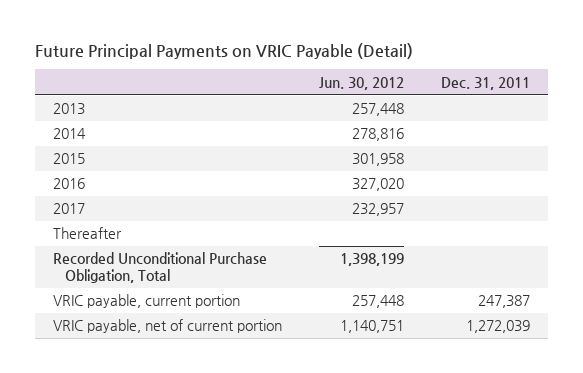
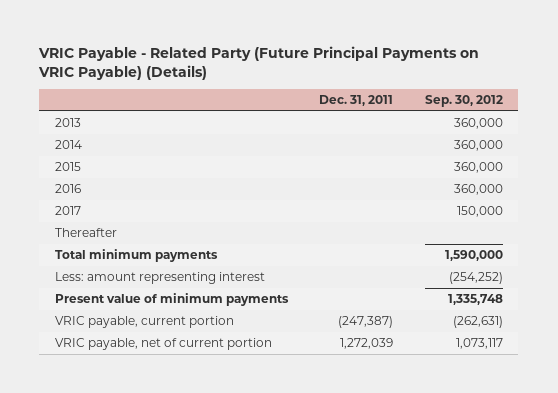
- Future Principal Payments on VRIC Payable (Detail)
+ VRIC Payable - Related Party (Future Principal Payments on VRIC Payable) (Details)
- | Jun. 30, 2012 | Dec. 31, 2011
+ | Dec. 31, 2011 | Sep. 30, 2012
- Recorded Unconditional Purchase Obligation, Total | 1,398,199 |
- VRIC payable, current portion | 257,448 | 247,387
+ Total minimum payments | | 1,590,000
+ Less: amount representing interest | | (254,252)
+ Present value of minimum payments | | 1,335,748
+ VRIC payable, current portion | (247,387) | (262,631)

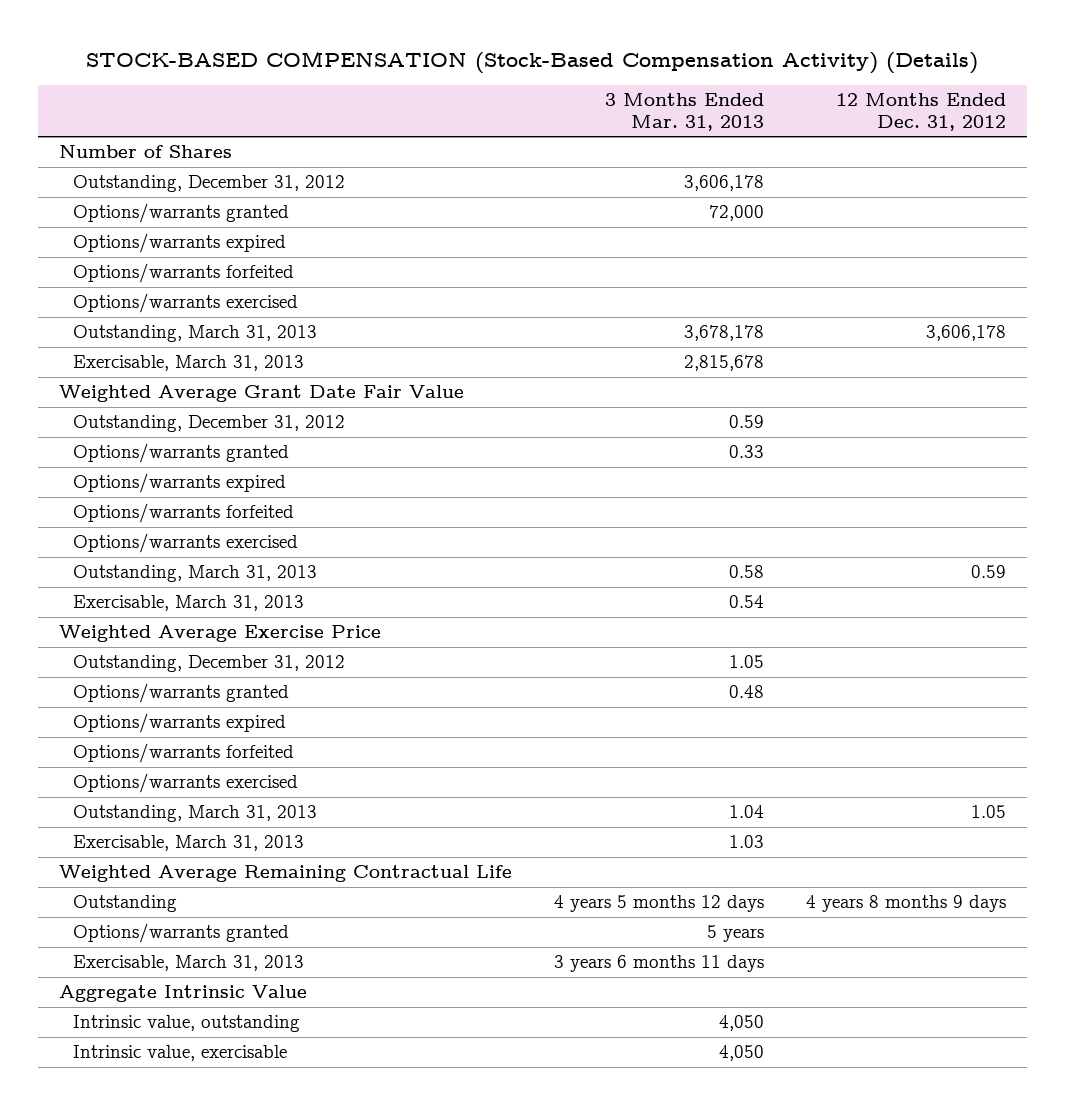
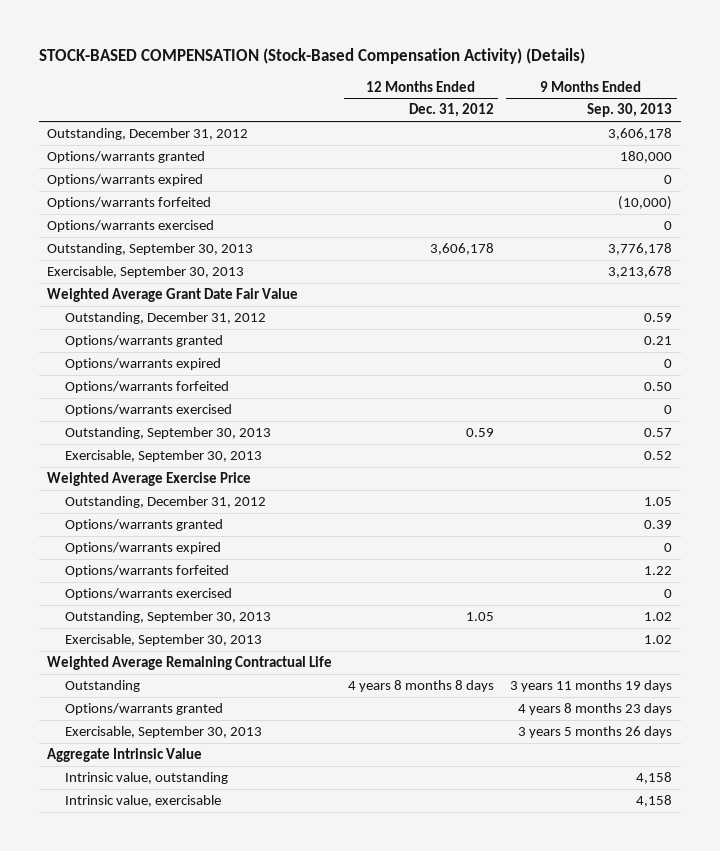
- | 3 Months Ended Mar. 31, 2013 | 12 Months Ended Dec. 31, 2012
+ | 12 Months Ended Dec. 31, 2012 | 9 Months Ended Sep. 30, 2013
- Number of Shares
- Outstanding, March 31, 2013 | 3,678,178 | 3,606,178
- Exercisable, March 31, 2013 | 2,815,678 |
+ Outstanding, September 30, 2013 | 3,606,178 | 3,776,178
+ Exercisable, September 30, 2013 | | 3,213,678
- Outstanding, March 31, 2013 | 0.58 | 0.59
- Exercisable, March 31, 2013 | 0.54 |
+ Outstanding, September 30, 2013 | 0.59 | 0.57
+ Exercisable, September 30, 2013 | | 0.52
- Outstanding, March 31, 2013 | 1.04 | 1.05
- Exercisable, March 31, 2013 | 1.03 |
+ Outstanding, September 30, 2013 | 1.05 | 1.02
+ Exercisable, September 30, 2013 | | 1.02
- Outstanding | 4 years 5 months 12 days | 4 years 8 months 9 days
+ Outstanding | 4 years 8 months 8 days | 3 years 11 months 19 days
- Exercisable, March 31, 2013 | 3 years 6 months 11 days |
+ Exercisable, September 30, 2013 | | 3 years 5 months 26 days

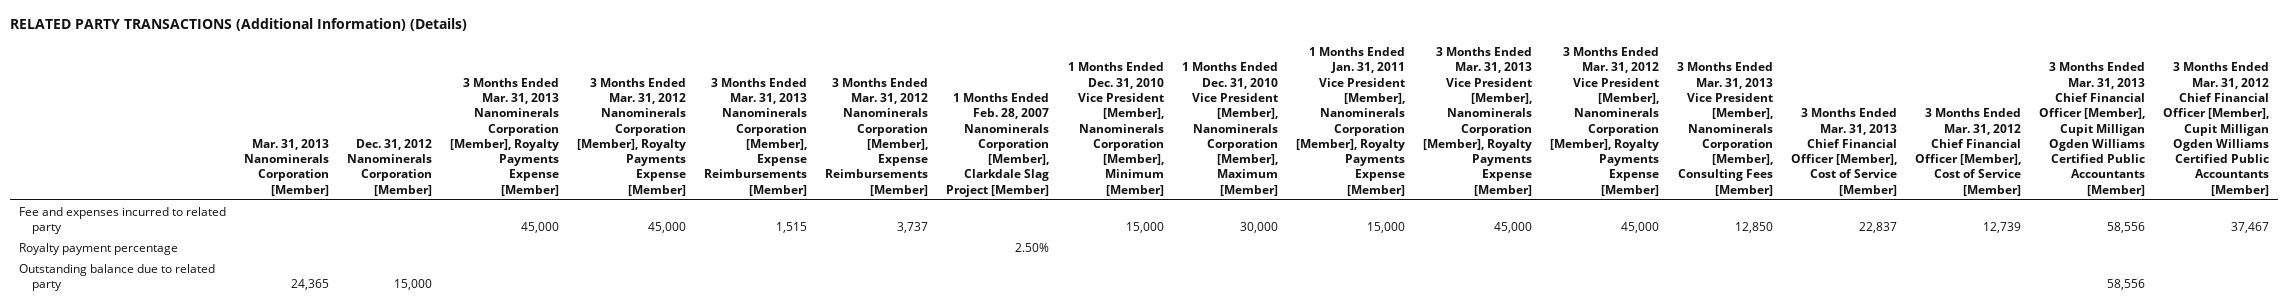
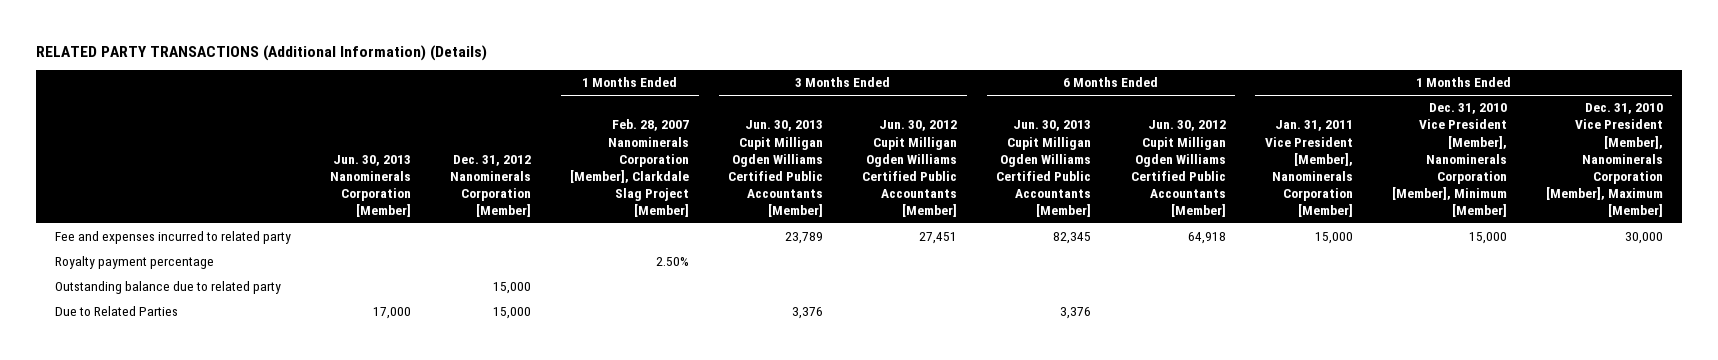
- | Mar. 31, 2013 Nanominerals Corporation [Member] | Dec. 31, 2012 Nanominerals Corporation [Member] | 3 Months Ended Mar. 31, 2013 Nanominerals Corporation [Member], Royalty Payments Expense [Member] | 3 Months Ended Mar. 31, 2012 Nanominerals Corporation [Member], Royalty Payments Expense [Member] | 3 Months Ended Mar. 31, 2013 Nanominerals Corporation [Member], Expense Reimbursements [Member] | 3 Months Ended Mar. 31, 2012 Nanominerals Corporation [Member], Expense Reimbursements [Member] | 1 Months Ended Feb. 28, 2007 Nanominerals Corporation [Member], Clarkdale Slag Project [Member] | 1 Months Ended Dec. 31, 2010 Vice President [Member], Nanominerals Corporation [Member], Minimum [Member] | 1 Months Ended Dec. 31, 2010 Vice President [Member], Nanominerals Corporation [Member], Maximum [Member] | 1 Months Ended Jan. 31, 2011 Vice President [Member], Nanominerals Corporation [Member], Royalty Payments Expense [Member] | 3 Months Ended Mar. 31, 2013 Vice President [Member], Nanominerals Corporation [Member], Royalty Payments Expense [Member] | 3 Months Ended Mar. 31, 2012 Vice President [Member], Nanominerals Corporation [Member], Royalty Payments Expense [Member] | 3 Months Ended Mar. 31, 2013 Vice President [Member], Nanominerals Corporation [Member], Consulting Fees [Member] | 3 Months Ended Mar. 31, 2013 Chief Financial Officer [Member], Cost of Service [Member] | 3 Months Ended Mar. 31, 2012 Chief Financial Officer [Member], Cost of Service [Member] | 3 Months Ended Mar. 31, 2013 Chief Financial Officer [Member], Cupit Milligan Ogden Williams Certified Public Accountants [Member] | 3 Months Ended Mar. 31, 2012 Chief Financial Officer [Member], Cupit Milligan Ogden Williams Certified Public Accountants [Member]
+ | Jun. 30, 2013 Nanominerals Corporation [Member] | Dec. 31, 2012 Nanominerals Corporation [Member] | 1 Months Ended Feb. 28, 2007 Nanominerals Corporation [Member], Clarkdale Slag Project [Member] | 3 Months Ended Jun. 30, 2013 Cupit Milligan Ogden Williams Certified Public Accountants [Member] | 3 Months Ended Jun. 30, 2012 Cupit Milligan Ogden Williams Certified Public Accountants [Member] | 6 Months Ended Jun. 30, 2013 Cupit Milligan Ogden Williams Certified Public Accountants [Member] | 6 Months Ended Jun. 30, 2012 Cupit Milligan Ogden Williams Certified Public Accountants [Member] | 1 Months Ended Jan. 31, 2011 Vice President [Member], Nanominerals Corporation [Member] | 1 Months Ended Dec. 31, 2010 Vice President [Member], Nanominerals Corporation [Member], Minimum [Member] | 1 Months Ended Dec. 31, 2010 Vice President [Member], Nanominerals Corporation [Member], Maximum [Member]
+ Due to Related Parties | 17,000 | 15,000 | | 3,376 | | 3,376 | | | |

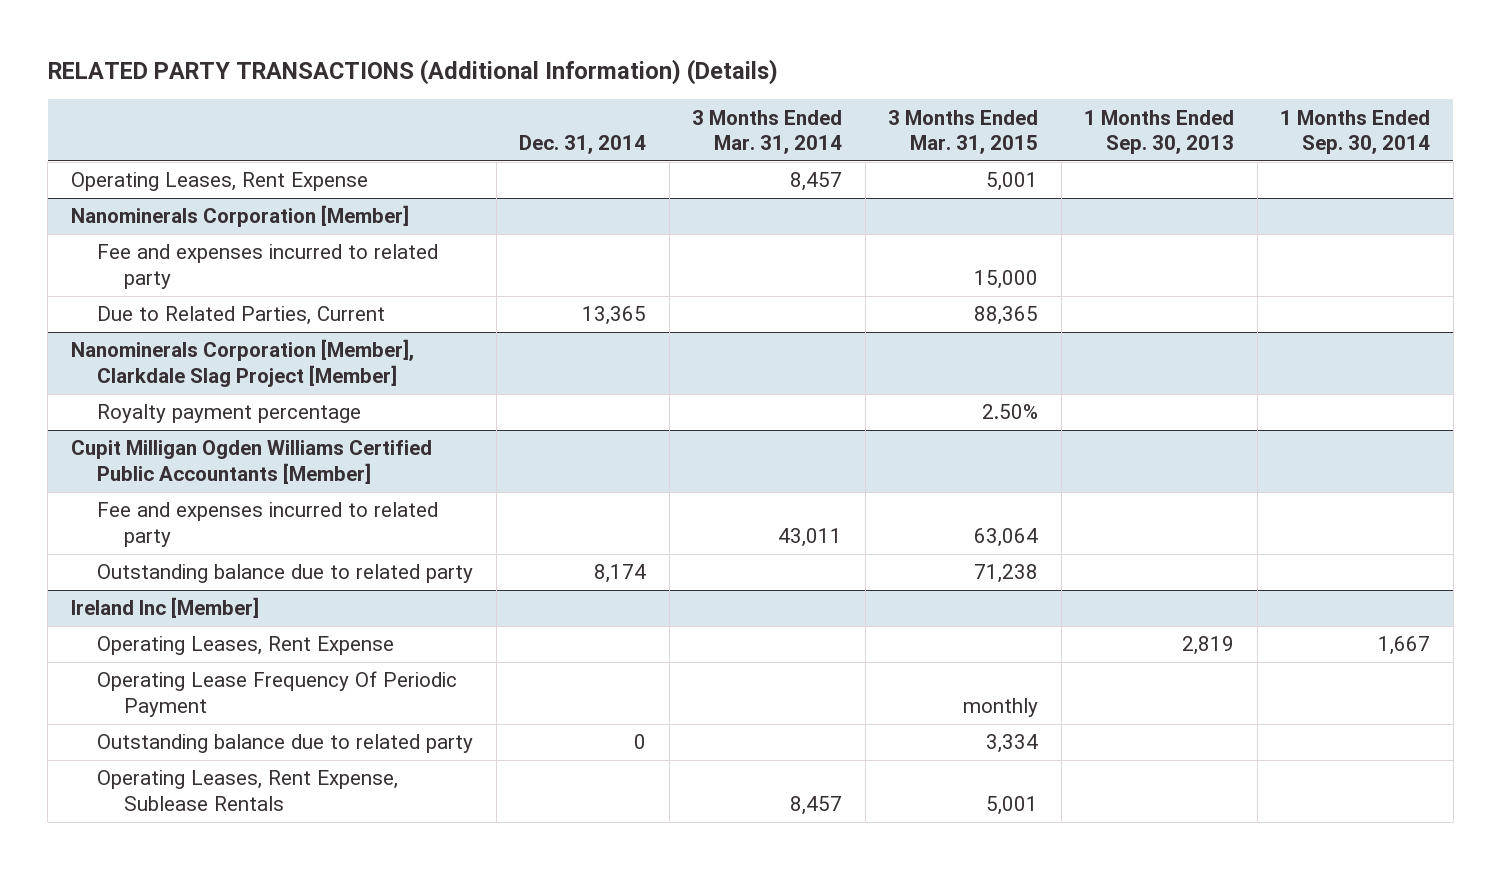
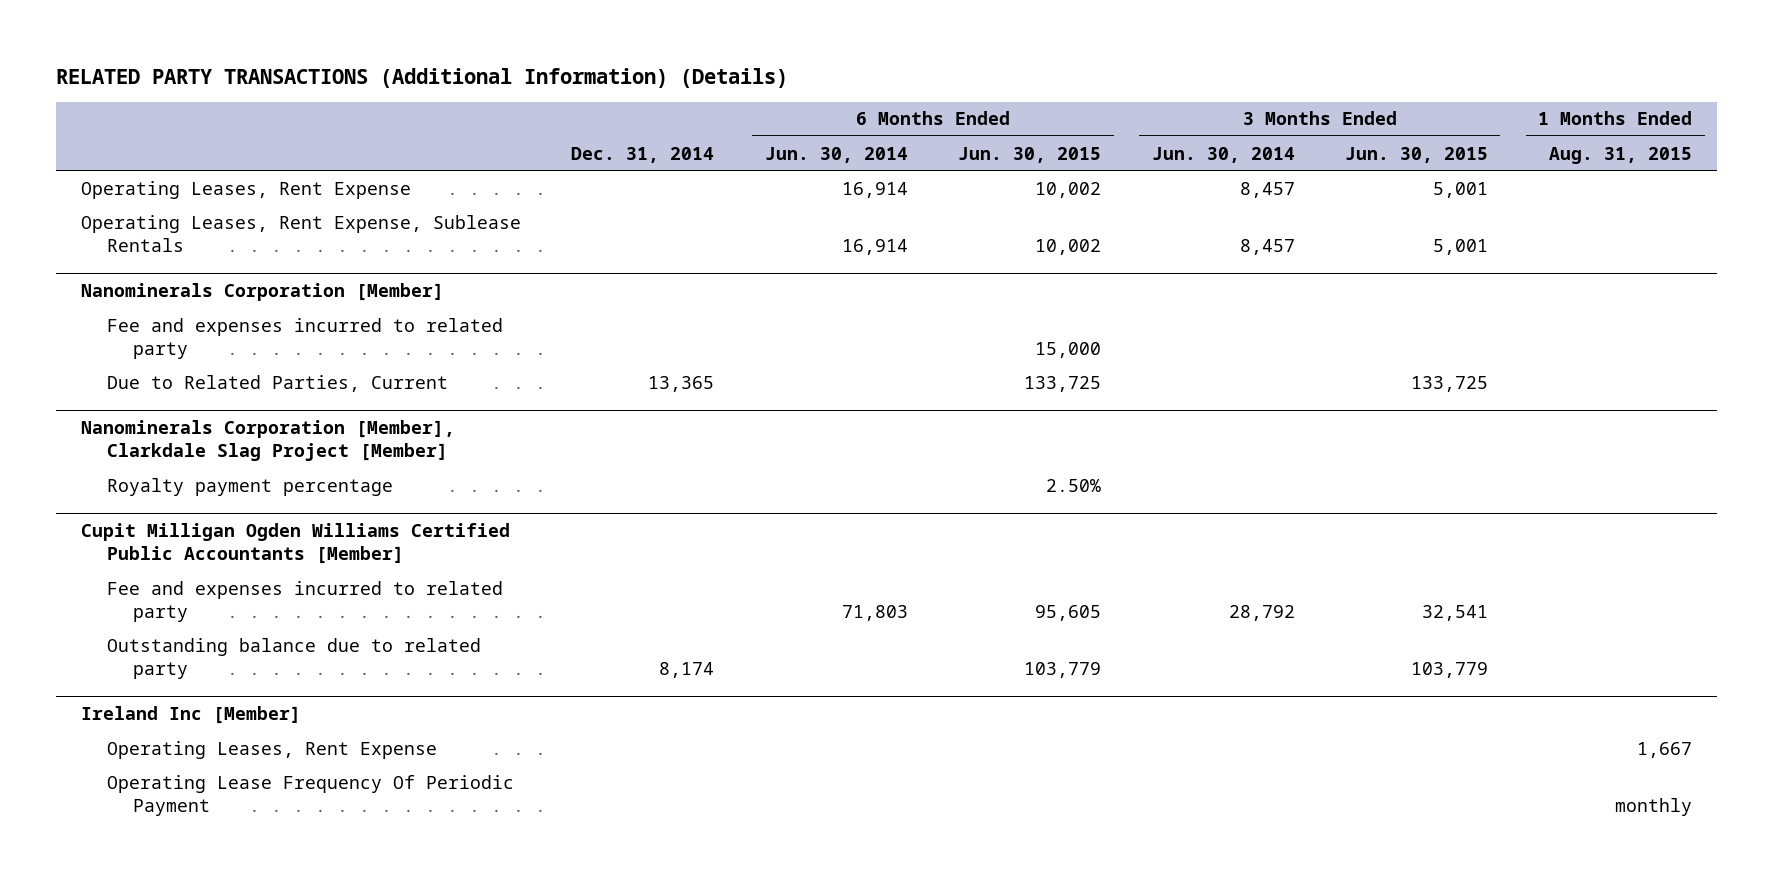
- | Dec. 31, 2014 | 3 Months Ended Mar. 31, 2014 | 3 Months Ended Mar. 31, 2015 | 1 Months Ended Sep. 30, 2013 | 1 Months Ended Sep. 30, 2014
+ | Dec. 31, 2014 | 6 Months Ended Jun. 30, 2014 | 6 Months Ended Jun. 30, 2015 | 3 Months Ended Jun. 30, 2014 | 3 Months Ended Jun. 30, 2015 | 1 Months Ended Aug. 31, 2015
+ Operating Leases, Rent Expense, Sublease Rentals | | 16,914 | 10,002 | 8,457 | 5,001 |
@ Ireland Inc [Member]
- Outstanding balance due to related party | 0 | | 3,334 | |
- Operating Leases, Rent Expense, Sublease Rentals | | 8,457 | 5,001 | |

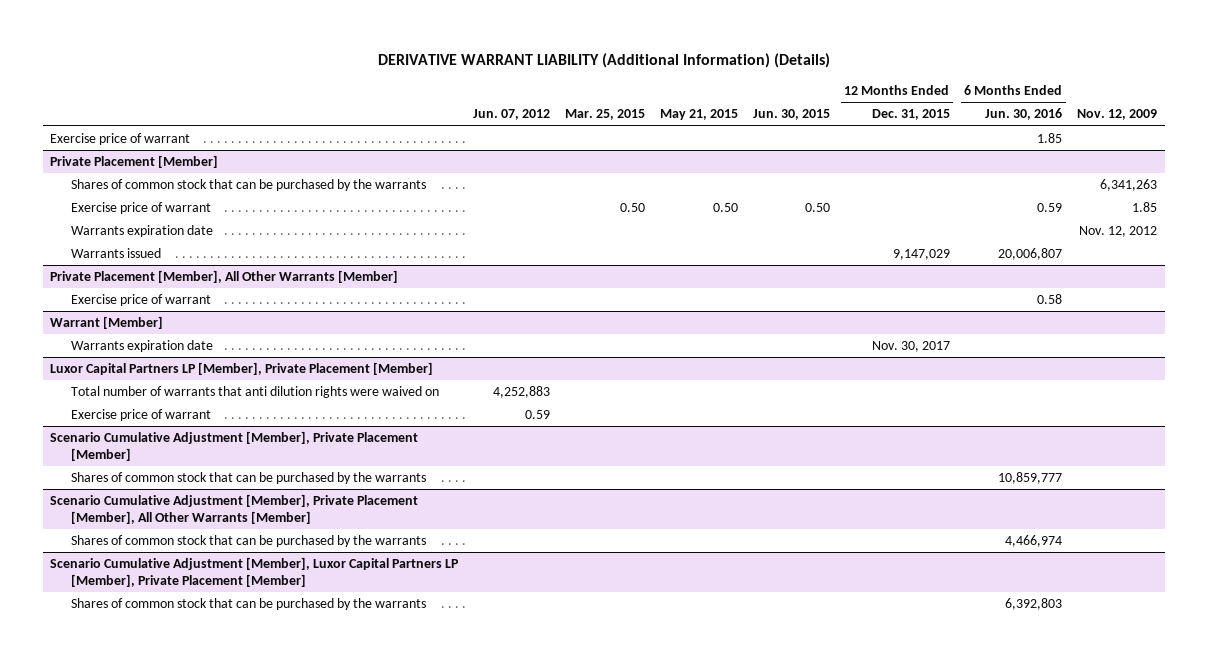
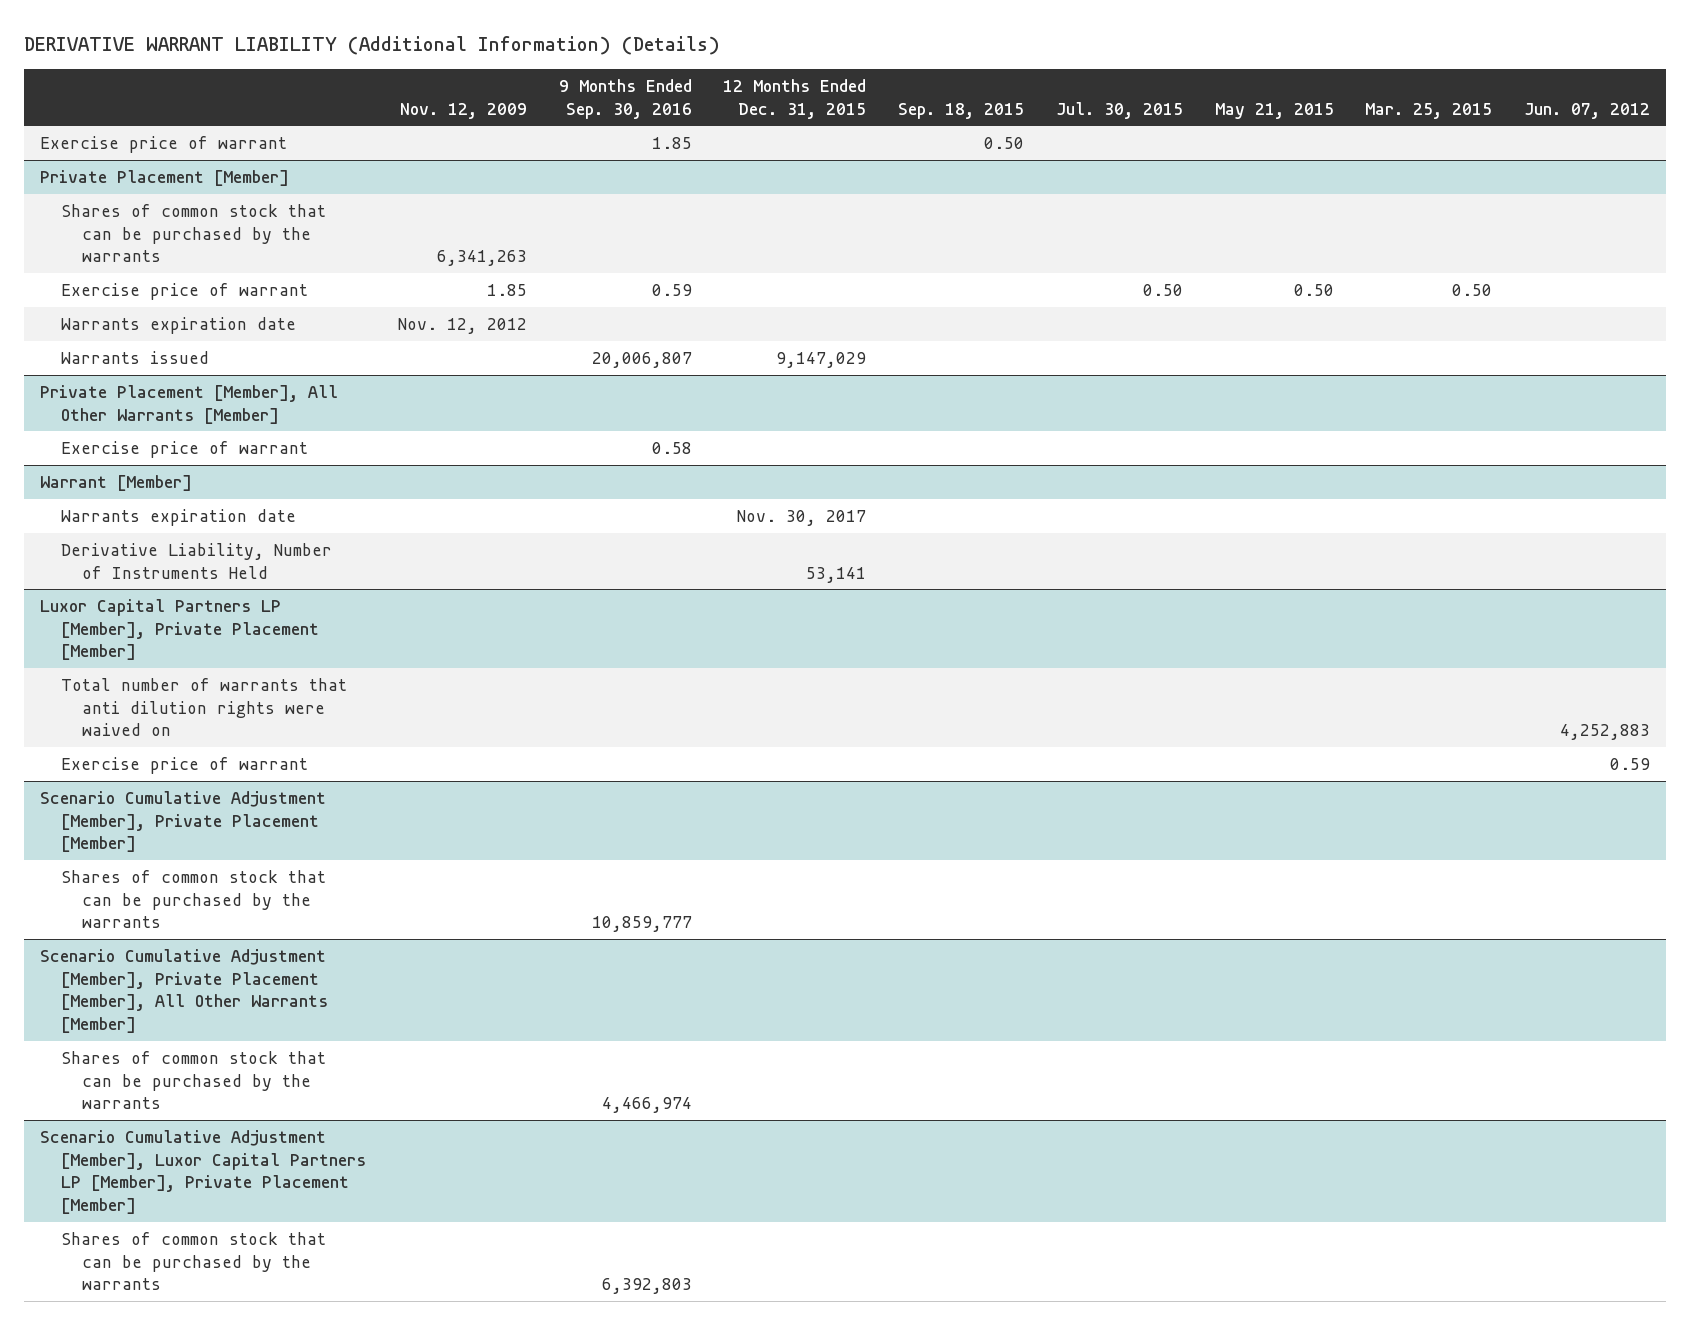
- | Jun. 07, 2012 | Mar. 25, 2015 | May 21, 2015 | Jun. 30, 2015 | 12 Months Ended Dec. 31, 2015 | 6 Months Ended Jun. 30, 2016 | Nov. 12, 2009
+ | Nov. 12, 2009 | 9 Months Ended Sep. 30, 2016 | 12 Months Ended Dec. 31, 2015 | Sep. 18, 2015 | Jul. 30, 2015 | May 21, 2015 | Mar. 25, 2015 | Jun. 07, 2012
@ Warrant [Member]
+ Derivative Liability, Number of Instruments Held | | | 53,141 | | | | |

